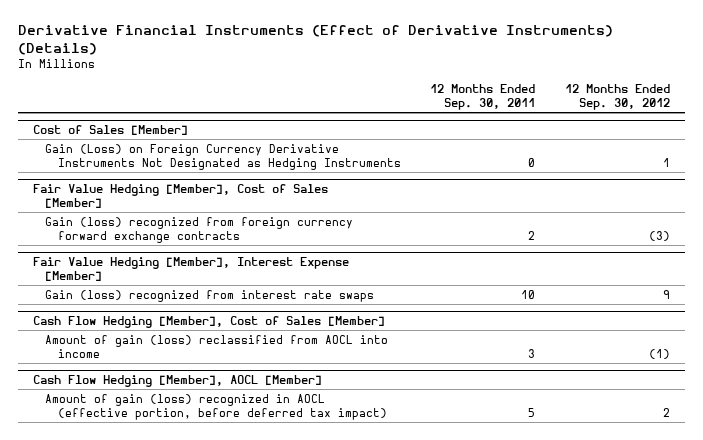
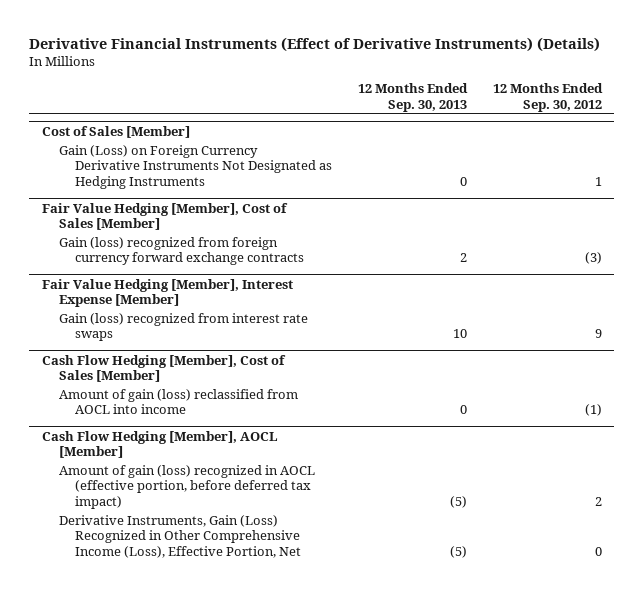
- | 12 Months Ended Sep. 30, 2011 | 12 Months Ended Sep. 30, 2012
+ | 12 Months Ended Sep. 30, 2013 | 12 Months Ended Sep. 30, 2012
@ Cash Flow Hedging [Member], AOCL [Member]
+ Derivative Instruments, Gain (Loss) Recognized in Other Comprehensive Income (Loss), Effective Portion, Net | (5) | 0

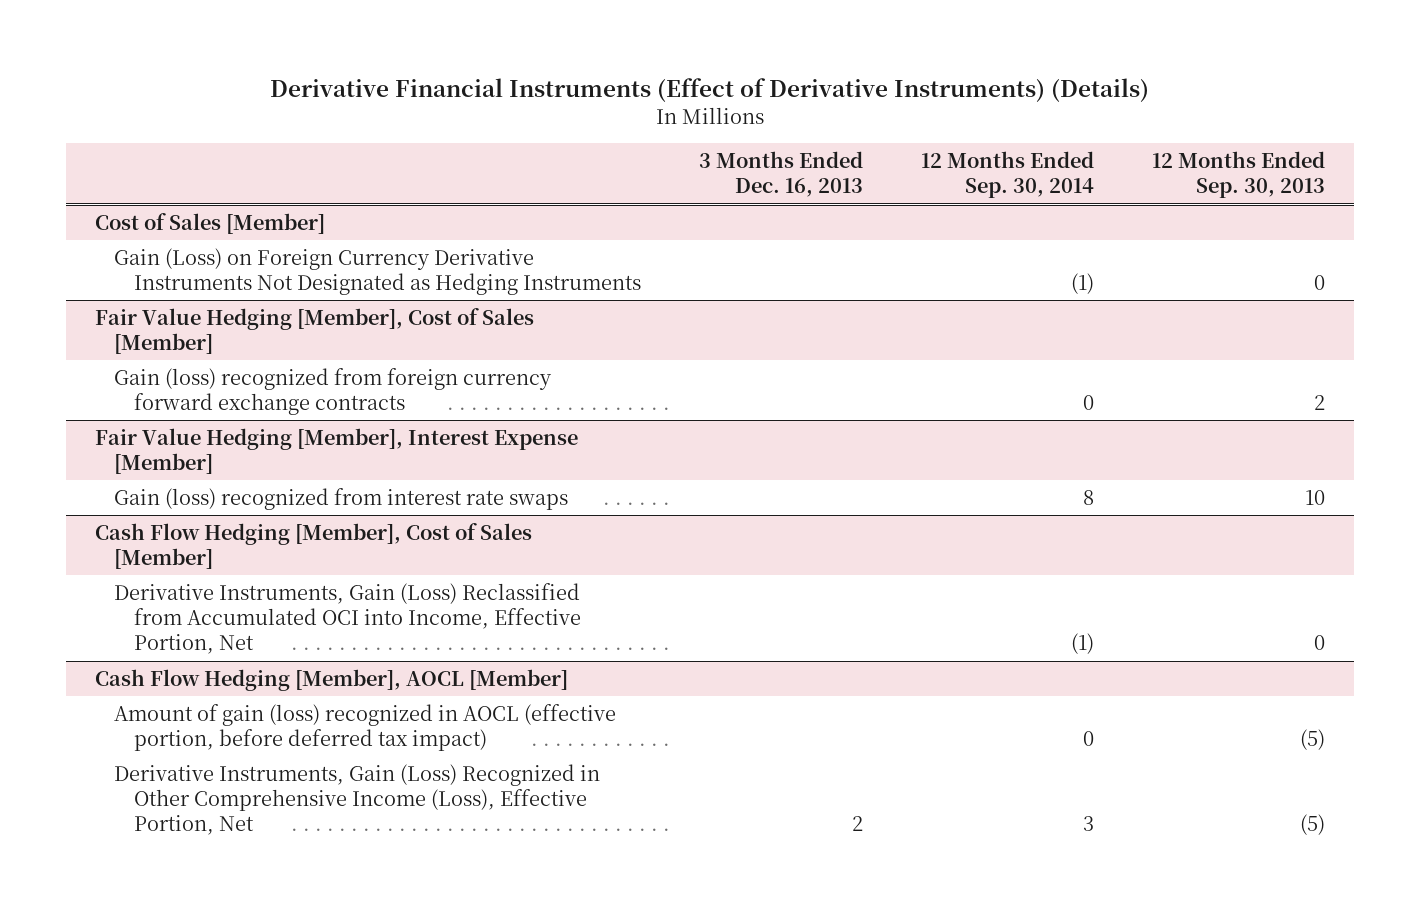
- | 12 Months Ended Sep. 30, 2013 | 12 Months Ended Sep. 30, 2012
+ | 3 Months Ended Dec. 16, 2013 | 12 Months Ended Sep. 30, 2014 | 12 Months Ended Sep. 30, 2013
@ Cash Flow Hedging [Member], Cost of Sales [Member]
- Amount of gain (loss) reclassified from AOCL into income | 0 | (1)
+ Derivative Instruments, Gain (Loss) Reclassified from Accumulated OCI into Income, Effective Portion, Net | | (1) | 0

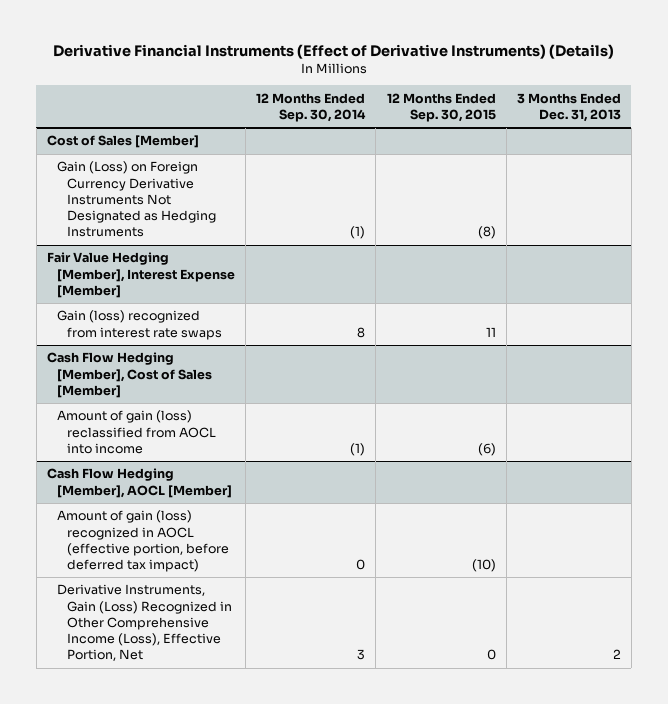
- | 3 Months Ended Dec. 16, 2013 | 12 Months Ended Sep. 30, 2014 | 12 Months Ended Sep. 30, 2013
+ | 12 Months Ended Sep. 30, 2014 | 12 Months Ended Sep. 30, 2015 | 3 Months Ended Dec. 31, 2013
- Fair Value Hedging [Member], Cost of Sales [Member]
- Gain (loss) recognized from foreign currency forward exchange contracts | | 0 | 2
@ Cash Flow Hedging [Member], Cost of Sales [Member]
- Derivative Instruments, Gain (Loss) Reclassified from Accumulated OCI into Income, Effective Portion, Net | | (1) | 0
+ Amount of gain (loss) reclassified from AOCL into income | (1) | (6) |

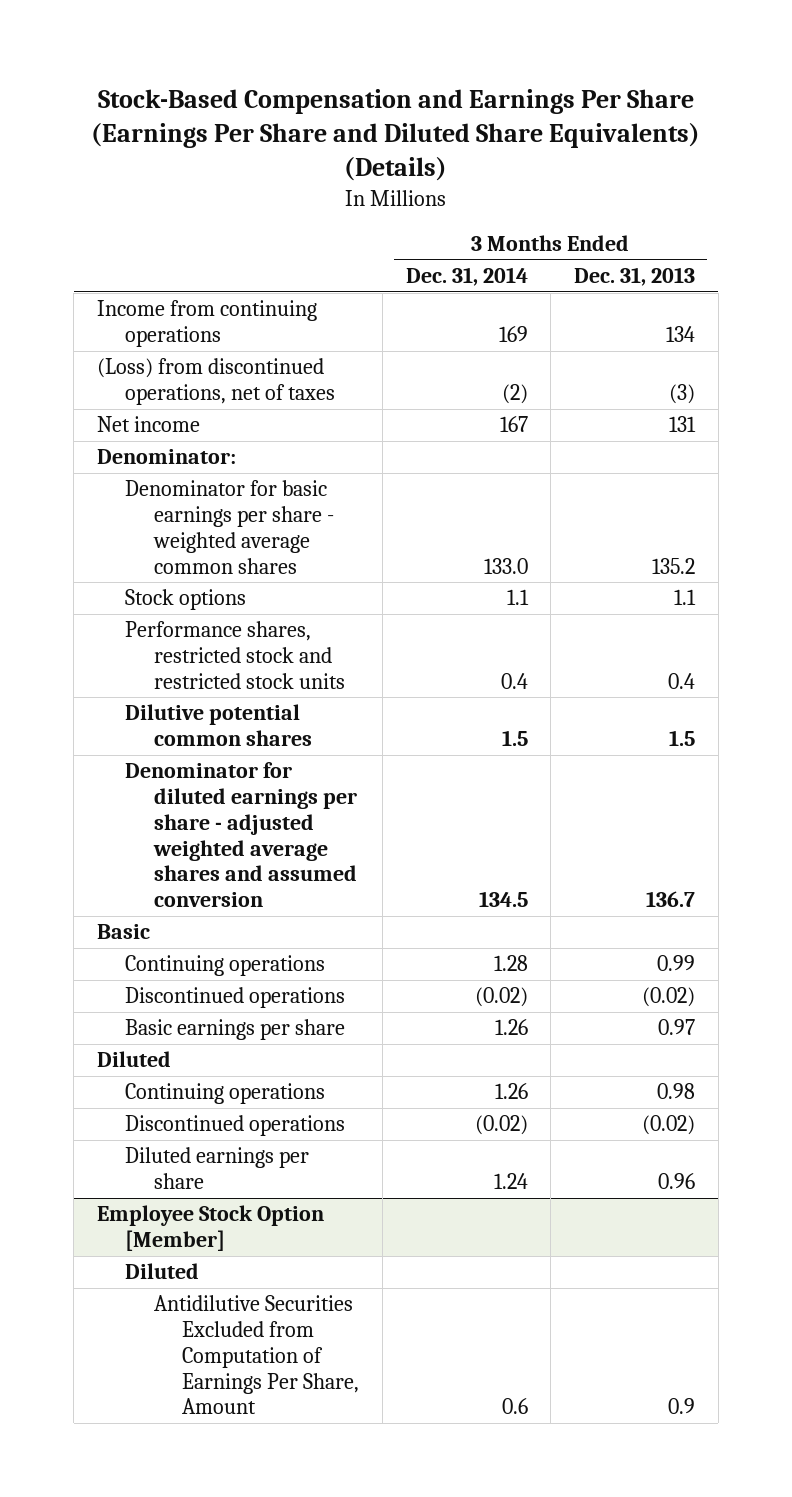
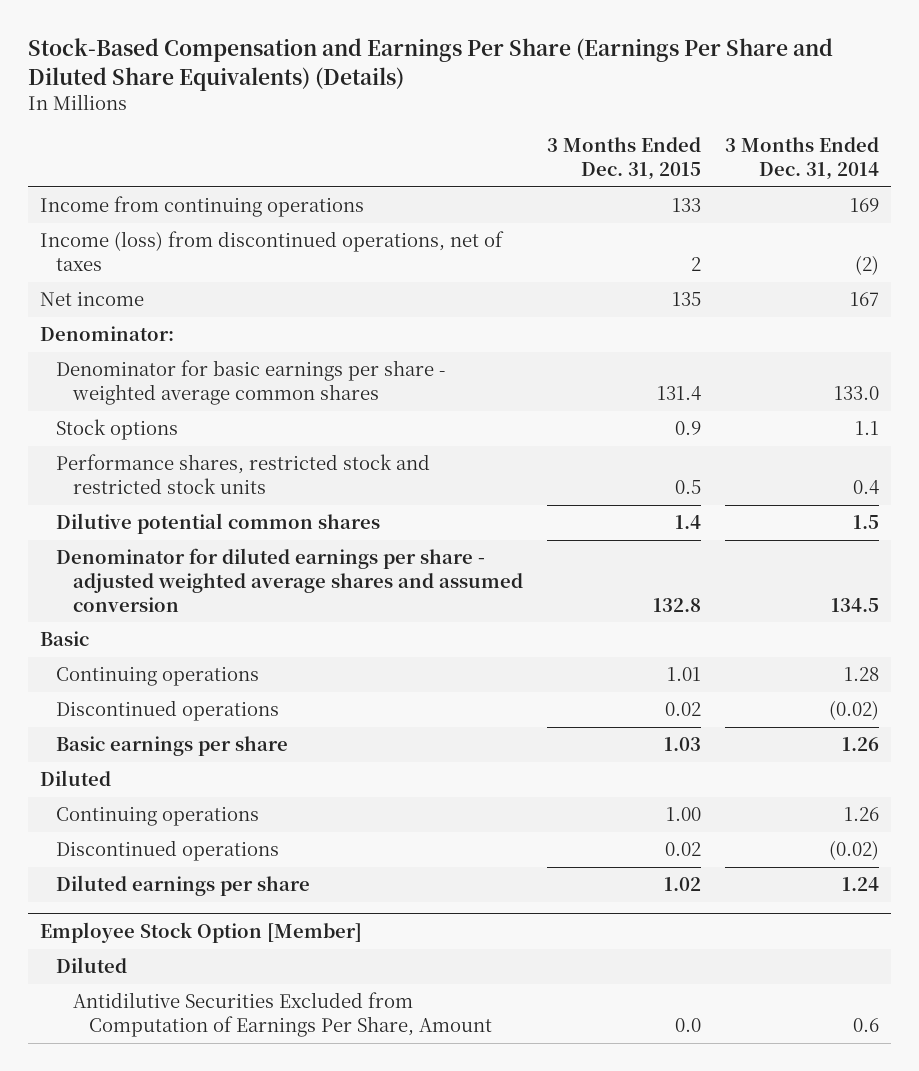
- | 3 Months Ended Dec. 31, 2014 | 3 Months Ended Dec. 31, 2013
+ | 3 Months Ended Dec. 31, 2015 | 3 Months Ended Dec. 31, 2014
- (Loss) from discontinued operations, net of taxes | (2) | (3)
+ Income (loss) from discontinued operations, net of taxes | 2 | (2)

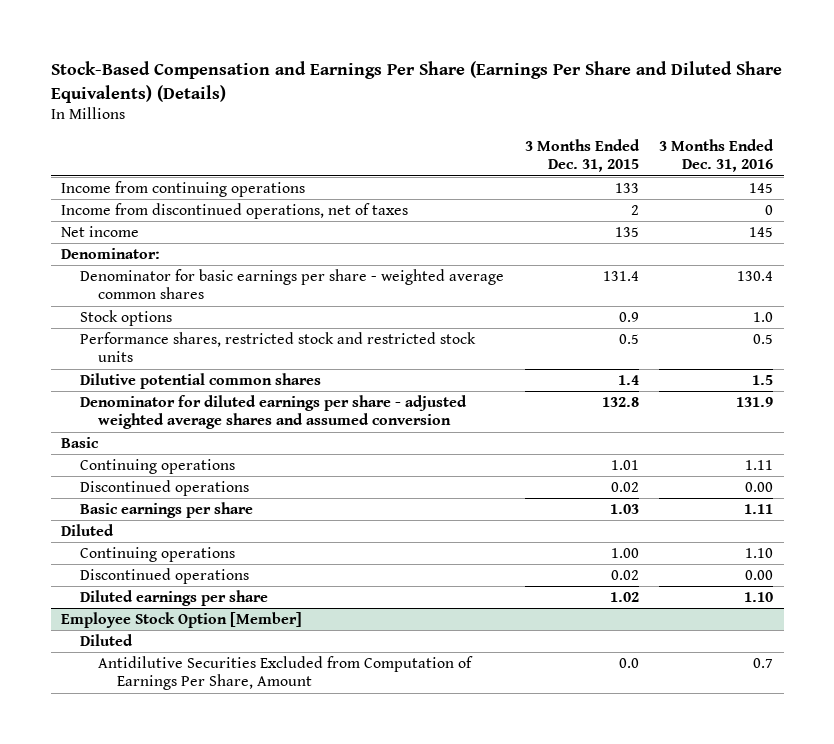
- | 3 Months Ended Dec. 31, 2015 | 3 Months Ended Dec. 31, 2014
+ | 3 Months Ended Dec. 31, 2015 | 3 Months Ended Dec. 31, 2016
- Income (loss) from discontinued operations, net of taxes | 2 | (2)
+ Income from discontinued operations, net of taxes | 2 | 0

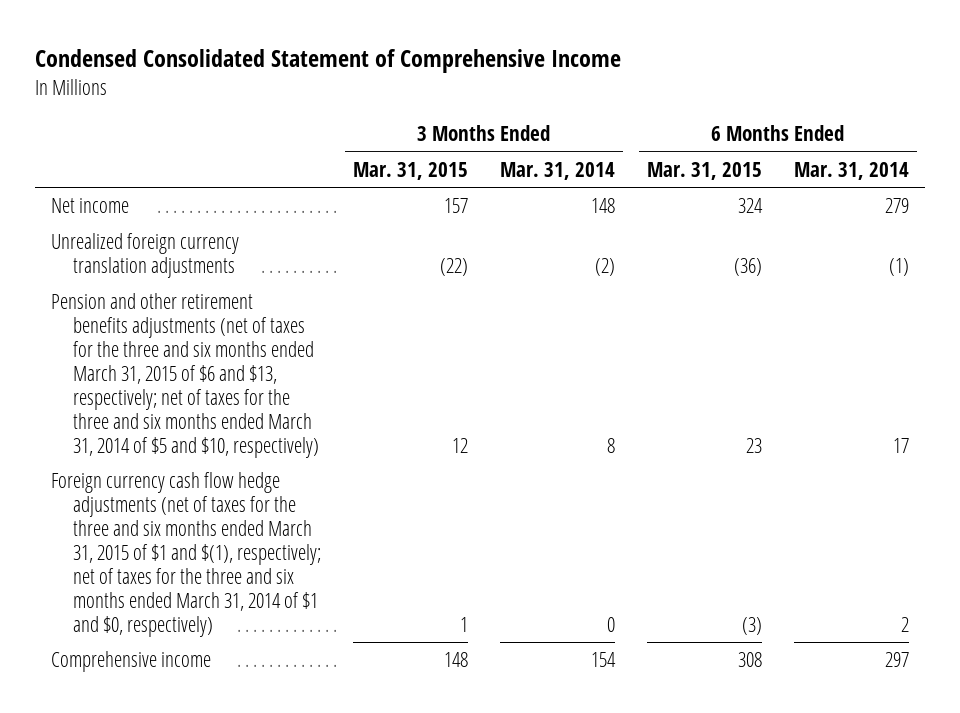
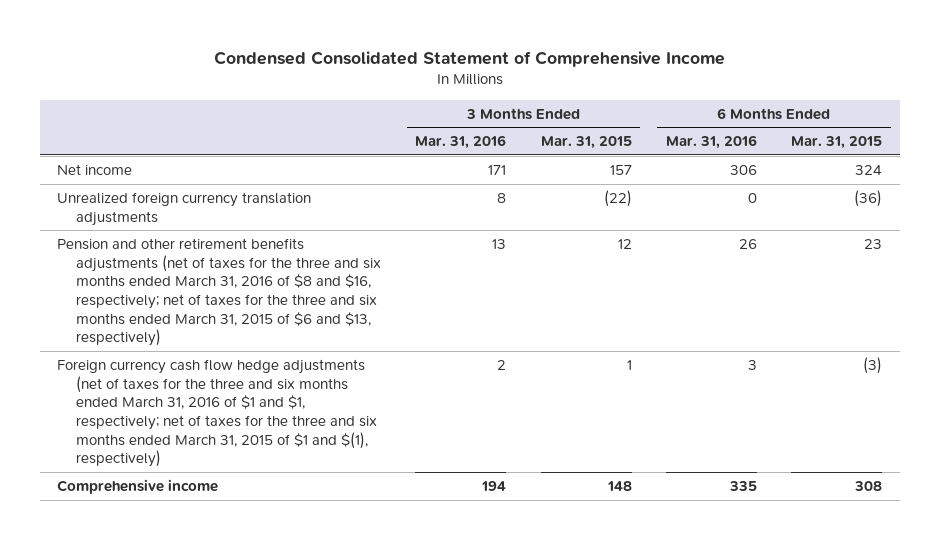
- | 3 Months Ended Mar. 31, 2015 | 3 Months Ended Mar. 31, 2014 | 6 Months Ended Mar. 31, 2015 | 6 Months Ended Mar. 31, 2014
+ | 3 Months Ended Mar. 31, 2016 | 3 Months Ended Mar. 31, 2015 | 6 Months Ended Mar. 31, 2016 | 6 Months Ended Mar. 31, 2015
- Pension and other retirement benefits adjustments (net of taxes for the three and six months ended March 31, 2015 of $6 and $13, respectively; net of taxes for the three and six months ended March 31, 2014 of $5 and $10, respectively) | 12 | 8 | 23 | 17
- Foreign currency cash flow hedge adjustments (net of taxes for the three and six months ended March 31, 2015 of $1 and $(1), respectively; net of taxes for the three and six months ended March 31, 2014 of $1 and $0, respectively) | 1 | 0 | (3) | 2
+ Pension and other retirement benefits adjustments (net of taxes for the three and six months ended March 31, 2016 of $8 and $16, respectively; net of taxes for the three and six months ended March 31, 2015 of $6 and $13, respectively) | 13 | 12 | 26 | 23
+ Foreign currency cash flow hedge adjustments (net of taxes for the three and six months ended March 31, 2016 of $1 and $1, respectively; net of taxes for the three and six months ended March 31, 2015 of $1 and $(1), respectively) | 2 | 1 | 3 | (3)

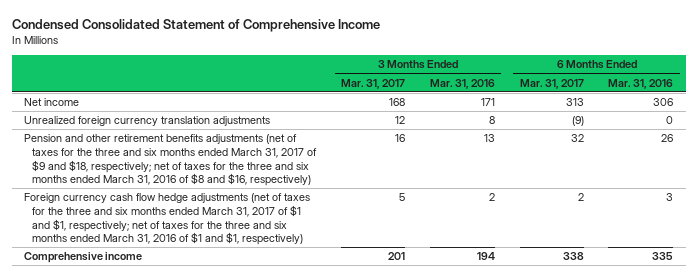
- | 3 Months Ended Mar. 31, 2016 | 3 Months Ended Mar. 31, 2015 | 6 Months Ended Mar. 31, 2016 | 6 Months Ended Mar. 31, 2015
+ | 3 Months Ended Mar. 31, 2017 | 3 Months Ended Mar. 31, 2016 | 6 Months Ended Mar. 31, 2017 | 6 Months Ended Mar. 31, 2016
- Pension and other retirement benefits adjustments (net of taxes for the three and six months ended March 31, 2016 of $8 and $16, respectively; net of taxes for the three and six months ended March 31, 2015 of $6 and $13, respectively) | 13 | 12 | 26 | 23
- Foreign currency cash flow hedge adjustments (net of taxes for the three and six months ended March 31, 2016 of $1 and $1, respectively; net of taxes for the three and six months ended March 31, 2015 of $1 and $(1), respectively) | 2 | 1 | 3 | (3)
+ Pension and other retirement benefits adjustments (net of taxes for the three and six months ended March 31, 2017 of $9 and $18, respectively; net of taxes for the three and six months ended March 31, 2016 of $8 and $16, respectively) | 16 | 13 | 32 | 26
+ Foreign currency cash flow hedge adjustments (net of taxes for the three and six months ended March 31, 2017 of $1 and $1, respectively; net of taxes for the three and six months ended March 31, 2016 of $1 and $1, respectively) | 5 | 2 | 2 | 3

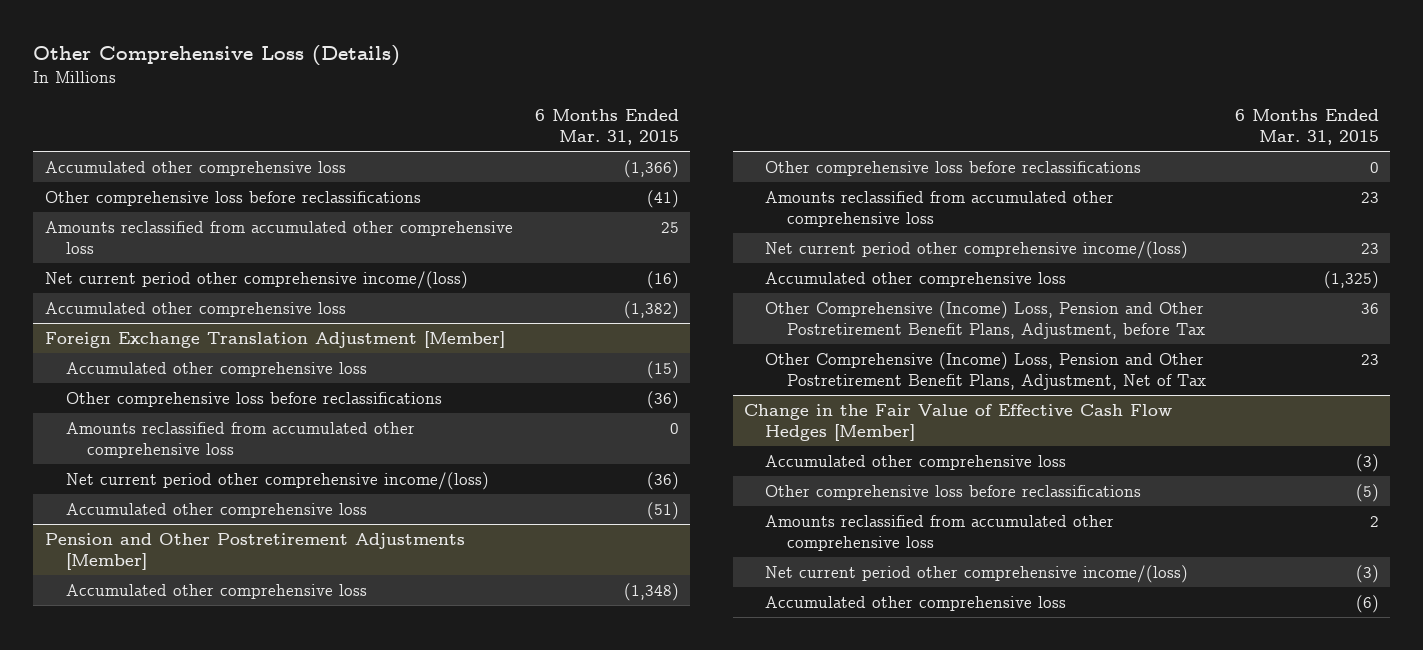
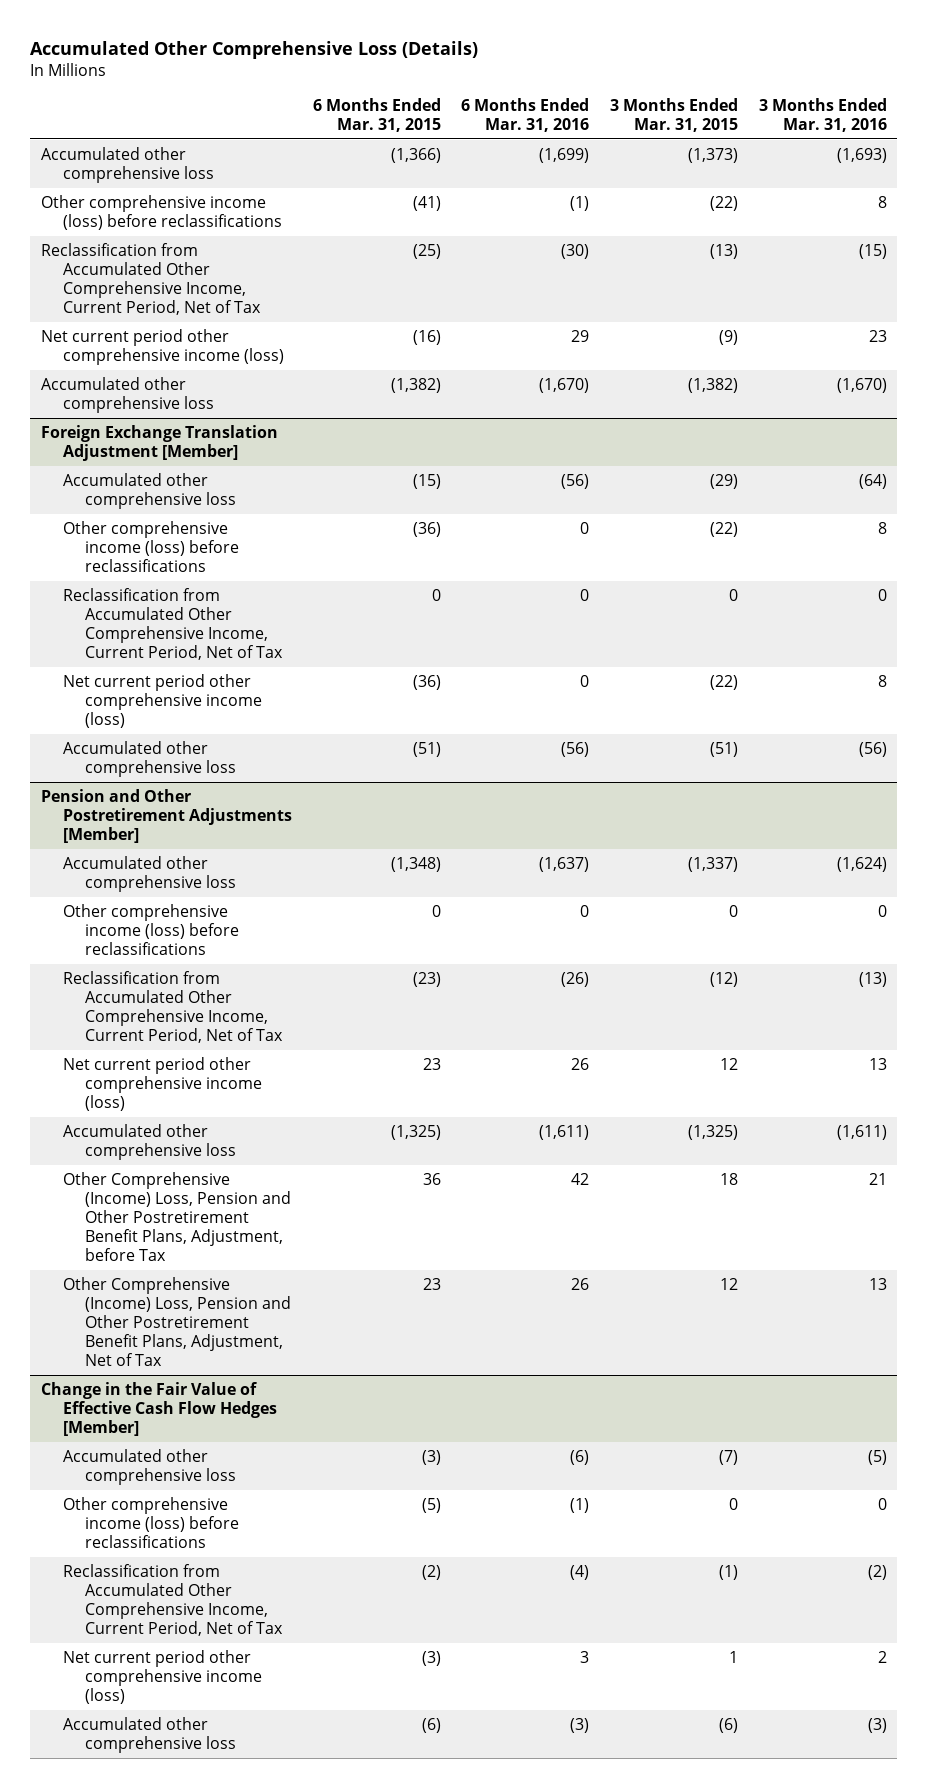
- Other Comprehensive Loss (Details)
+ Accumulated Other Comprehensive Loss (Details)
- | 6 Months Ended Mar. 31, 2015
+ | 6 Months Ended Mar. 31, 2015 | 6 Months Ended Mar. 31, 2016 | 3 Months Ended Mar. 31, 2015 | 3 Months Ended Mar. 31, 2016
- Other comprehensive loss before reclassifications | (41)
- Amounts reclassified from accumulated other comprehensive loss | 25
- Net current period other comprehensive income/(loss) | (16)
+ Other comprehensive income (loss) before reclassifications | (41) | (1) | (22) | 8
+ Reclassification from Accumulated Other Comprehensive Income, Current Period, Net of Tax | (25) | (30) | (13) | (15)
+ Net current period other comprehensive income (loss) | (16) | 29 | (9) | 23
@ Foreign Exchange Translation Adjustment [Member]
- Other comprehensive loss before reclassifications | (36)
- Amounts reclassified from accumulated other comprehensive loss | 0
- Net current period other comprehensive income/(loss) | (36)
+ Other comprehensive income (loss) before reclassifications | (36) | 0 | (22) | 8
+ Reclassification from Accumulated Other Comprehensive Income, Current Period, Net of Tax | 0 | 0 | 0 | 0
+ Net current period other comprehensive income (loss) | (36) | 0 | (22) | 8
@ Pension and Other Postretirement Adjustments [Member]
- Other comprehensive loss before reclassifications | 0
- Amounts reclassified from accumulated other comprehensive loss | 23
- Net current period other comprehensive income/(loss) | 23
+ Other comprehensive income (loss) before reclassifications | 0 | 0 | 0 | 0
+ Reclassification from Accumulated Other Comprehensive Income, Current Period, Net of Tax | (23) | (26) | (12) | (13)
+ Net current period other comprehensive income (loss) | 23 | 26 | 12 | 13
@ Change in the Fair Value of Effective Cash Flow Hedges [Member]
- Other comprehensive loss before reclassifications | (5)
- Amounts reclassified from accumulated other comprehensive loss | 2
- Net current period other comprehensive income/(loss) | (3)
+ Other comprehensive income (loss) before reclassifications | (5) | (1) | 0 | 0
+ Reclassification from Accumulated Other Comprehensive Income, Current Period, Net of Tax | (2) | (4) | (1) | (2)
+ Net current period other comprehensive income (loss) | (3) | 3 | 1 | 2

